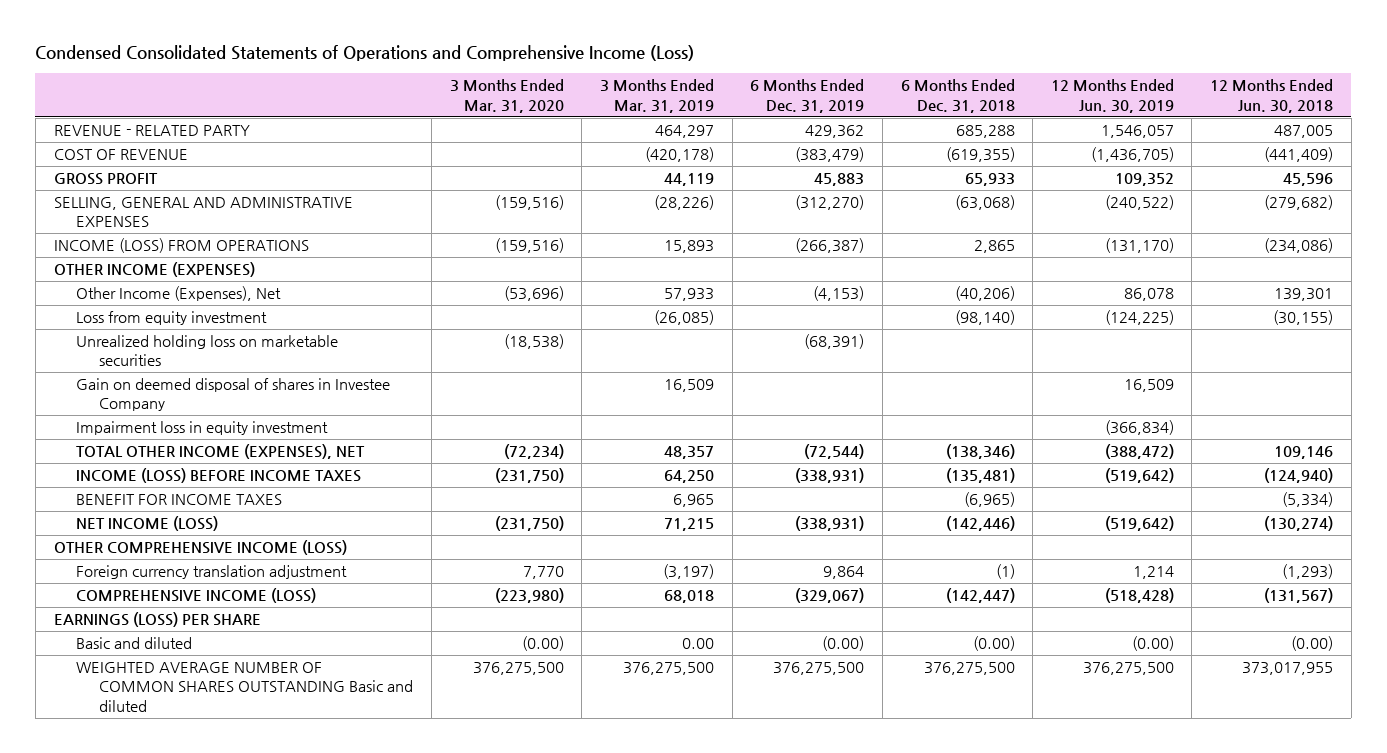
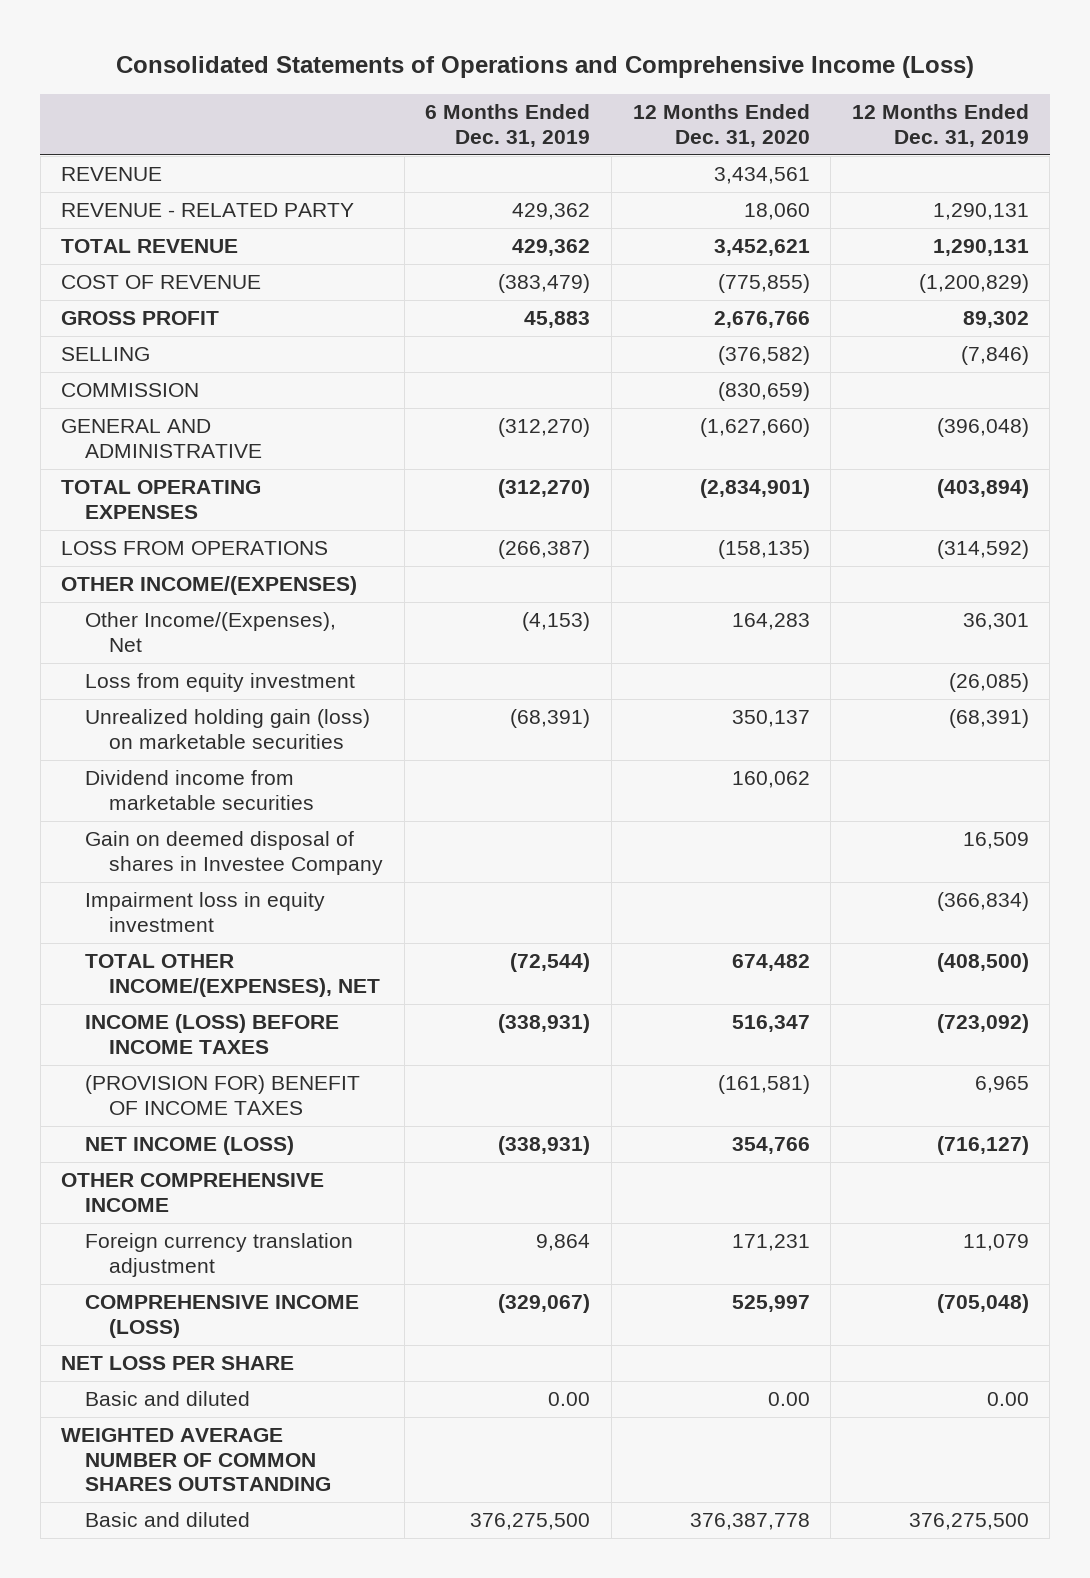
- Condensed Consolidated Statements of Operations and Comprehensive Income (Loss)
+ Consolidated Statements of Operations and Comprehensive Income (Loss)
- | 3 Months Ended Mar. 31, 2020 | 3 Months Ended Mar. 31, 2019 | 6 Months Ended Dec. 31, 2019 | 6 Months Ended Dec. 31, 2018 | 12 Months Ended Jun. 30, 2019 | 12 Months Ended Jun. 30, 2018
+ | 6 Months Ended Dec. 31, 2019 | 12 Months Ended Dec. 31, 2020 | 12 Months Ended Dec. 31, 2019
+ REVENUE | | 3,434,561 |
+ TOTAL REVENUE | 429,362 | 3,452,621 | 1,290,131
- SELLING, GENERAL AND ADMINISTRATIVE EXPENSES | (159,516) | (28,226) | (312,270) | (63,068) | (240,522) | (279,682)
- INCOME (LOSS) FROM OPERATIONS | (159,516) | 15,893 | (266,387) | 2,865 | (131,170) | (234,086)
- OTHER INCOME (EXPENSES)
- Other Income (Expenses), Net | (53,696) | 57,933 | (4,153) | (40,206) | 86,078 | 139,301
+ SELLING | | (376,582) | (7,846)
+ COMMISSION | | (830,659) |
+ GENERAL AND ADMINISTRATIVE | (312,270) | (1,627,660) | (396,048)
+ TOTAL OPERATING EXPENSES | (312,270) | (2,834,901) | (403,894)
+ LOSS FROM OPERATIONS | (266,387) | (158,135) | (314,592)
+ OTHER INCOME/(EXPENSES)
+ Other Income/(Expenses), Net | (4,153) | 164,283 | 36,301
- Unrealized holding loss on marketable securities | (18,538) | | (68,391) | | |
+ Unrealized holding gain (loss) on marketable securities | (68,391) | 350,137 | (68,391)
+ Dividend income from marketable securities | | 160,062 |
- TOTAL OTHER INCOME (EXPENSES), NET | (72,234) | 48,357 | (72,544) | (138,346) | (388,472) | 109,146
+ TOTAL OTHER INCOME/(EXPENSES), NET | (72,544) | 674,482 | (408,500)
- BENEFIT FOR INCOME TAXES | | 6,965 | | (6,965) | | (5,334)
+ (PROVISION FOR) BENEFIT OF INCOME TAXES | | (161,581) | 6,965
- OTHER COMPREHENSIVE INCOME (LOSS)
+ OTHER COMPREHENSIVE INCOME
- EARNINGS (LOSS) PER SHARE
- Basic and diluted | (0.00) | 0.00 | (0.00) | (0.00) | (0.00) | (0.00)
- WEIGHTED AVERAGE NUMBER OF COMMON SHARES OUTSTANDING Basic and diluted | 376,275,500 | 376,275,500 | 376,275,500 | 376,275,500 | 376,275,500 | 373,017,955
+ NET LOSS PER SHARE
+ Basic and diluted | 0.00 | 0.00 | 0.00
+ WEIGHTED AVERAGE NUMBER OF COMMON SHARES OUTSTANDING
+ Basic and diluted | 376,275,500 | 376,387,778 | 376,275,500

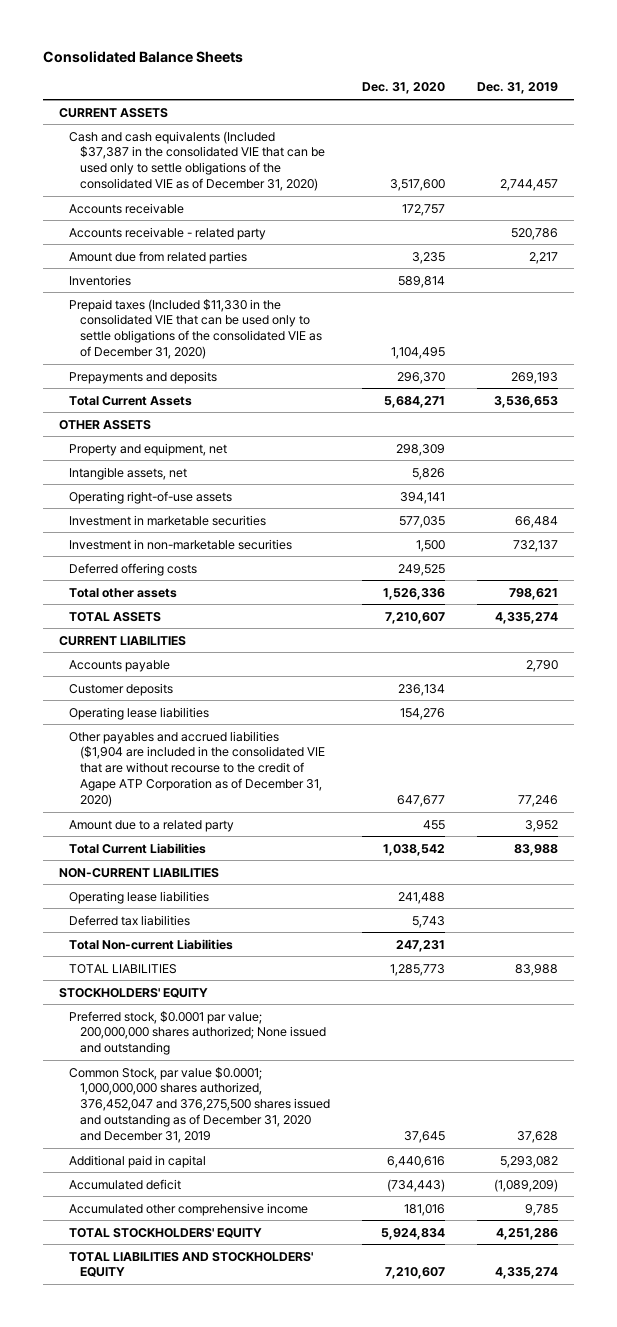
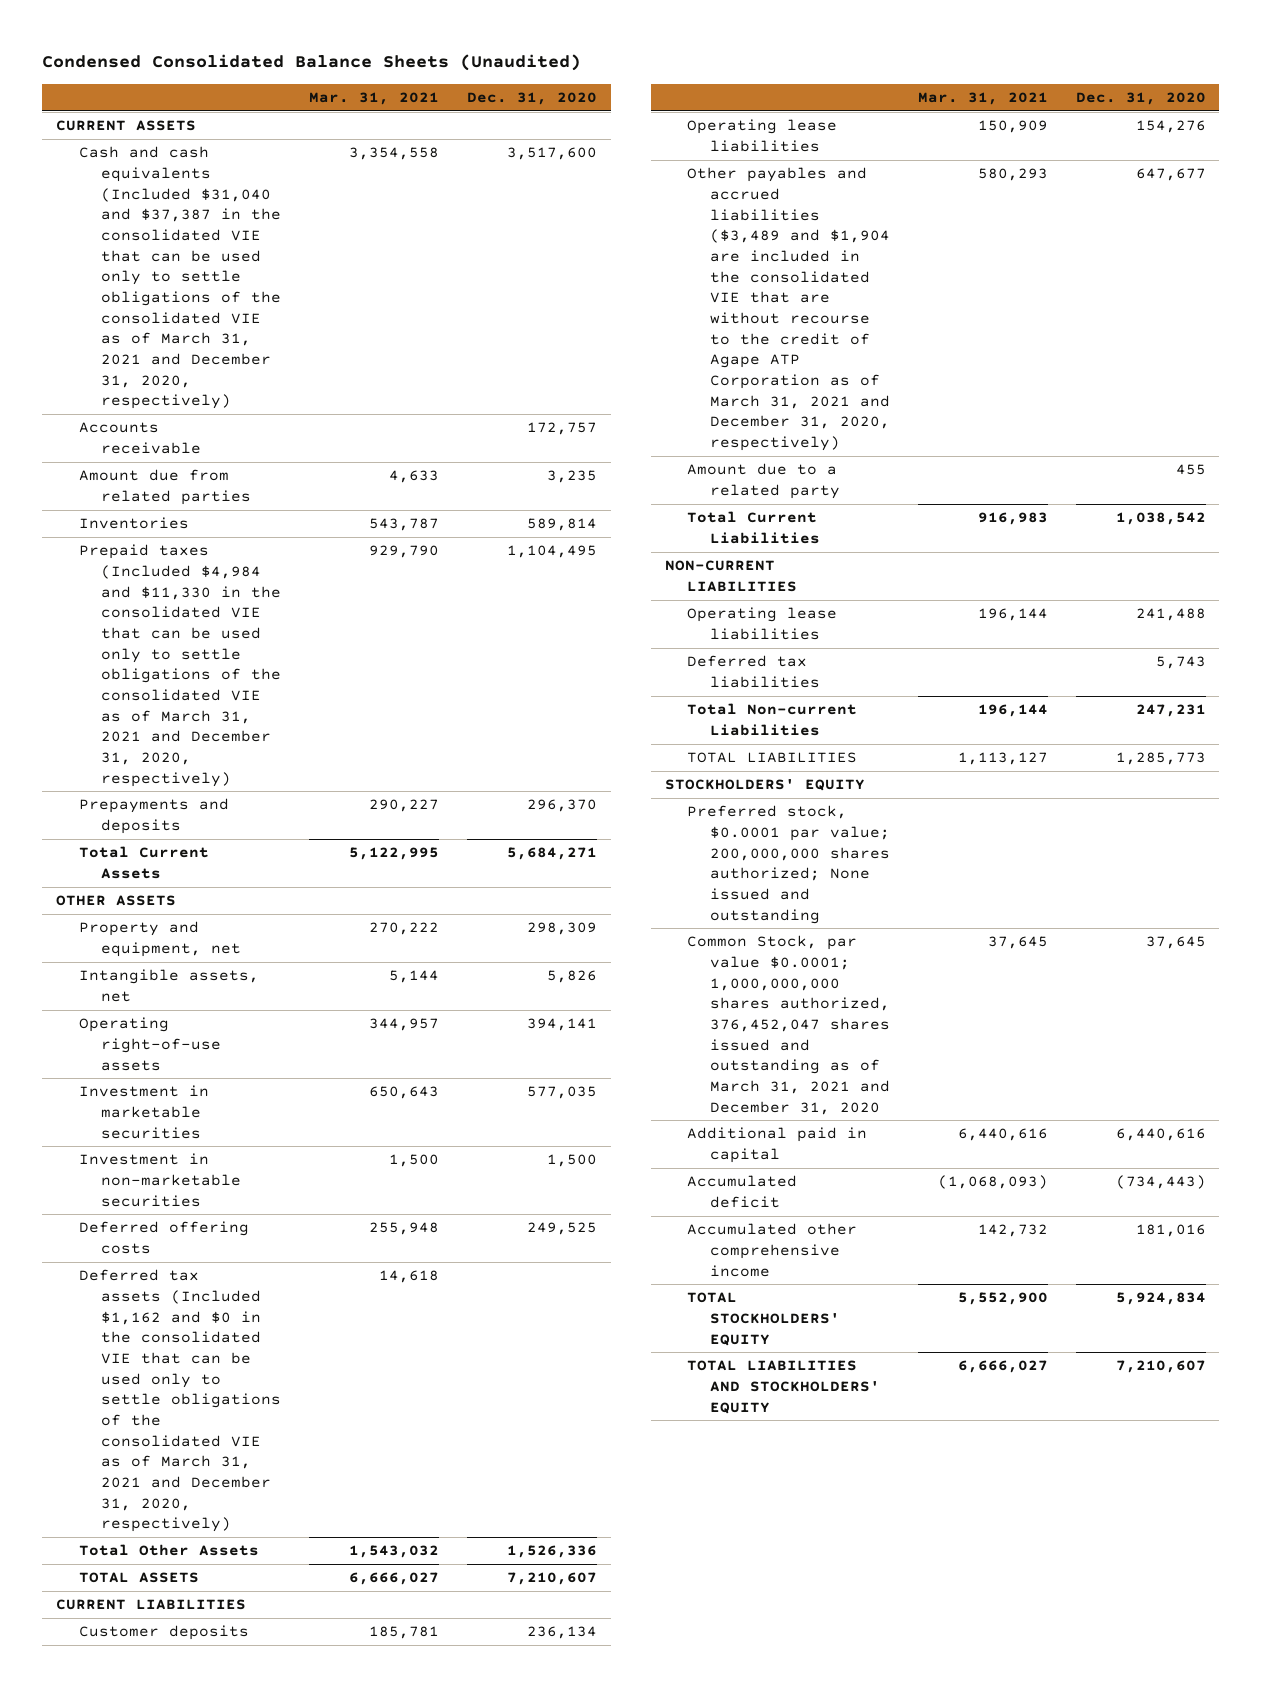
- Consolidated Balance Sheets
+ Condensed Consolidated Balance Sheets (Unaudited)
- | Dec. 31, 2020 | Dec. 31, 2019
+ | Mar. 31, 2021 | Dec. 31, 2020
- Cash and cash equivalents (Included $37,387 in the consolidated VIE that can be used only to settle obligations of the consolidated VIE as of December 31, 2020) | 3,517,600 | 2,744,457
+ Cash and cash equivalents (Included $31,040 and $37,387 in the consolidated VIE that can be used only to settle obligations of the consolidated VIE as of March 31, 2021 and December 31, 2020, respectively) | 3,354,558 | 3,517,600
- Accounts receivable - related party | | 520,786
- Prepaid taxes (Included $11,330 in the consolidated VIE that can be used only to settle obligations of the consolidated VIE as of December 31, 2020) | 1,104,495 |
+ Prepaid taxes (Included $4,984 and $11,330 in the consolidated VIE that can be used only to settle obligations of the consolidated VIE as of March 31, 2021 and December 31, 2020, respectively) | 929,790 | 1,104,495
- Total other assets | 1,526,336 | 798,621
+ Deferred tax assets (Included $1,162 and $0 in the consolidated VIE that can be used only to settle obligations of the consolidated VIE as of March 31, 2021 and December 31, 2020, respectively) | 14,618 |
+ Total Other Assets | 1,543,032 | 1,526,336
- Accounts payable | | 2,790
- Other payables and accrued liabilities ($1,904 are included in the consolidated VIE that are without recourse to the credit of Agape ATP Corporation as of December 31, 2020) | 647,677 | 77,246
+ Other payables and accrued liabilities ($3,489 and $1,904 are included in the consolidated VIE that are without recourse to the credit of Agape ATP Corporation as of March 31, 2021 and December 31, 2020, respectively) | 580,293 | 647,677
- Common Stock, par value $0.0001; 1,000,000,000 shares authorized, 376,452,047 and 376,275,500 shares issued and outstanding as of December 31, 2020 and December 31, 2019 | 37,645 | 37,628
+ Common Stock, par value $0.0001; 1,000,000,000 shares authorized, 376,452,047 shares issued and outstanding as of March 31, 2021 and December 31, 2020 | 37,645 | 37,645

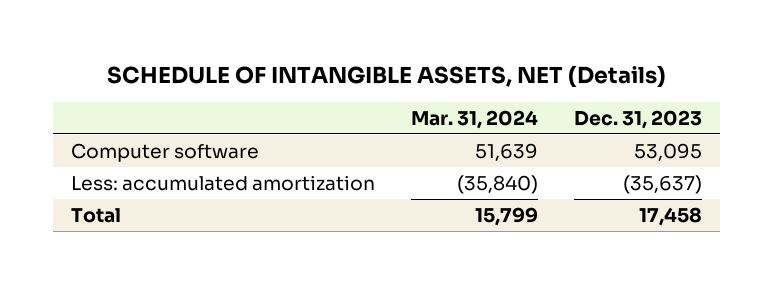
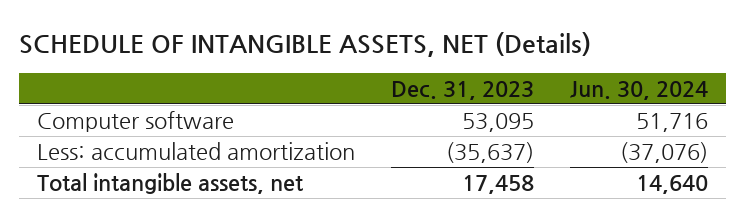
- | Mar. 31, 2024 | Dec. 31, 2023
+ | Dec. 31, 2023 | Jun. 30, 2024
- Total | 15,799 | 17,458
+ Total intangible assets, net | 17,458 | 14,640

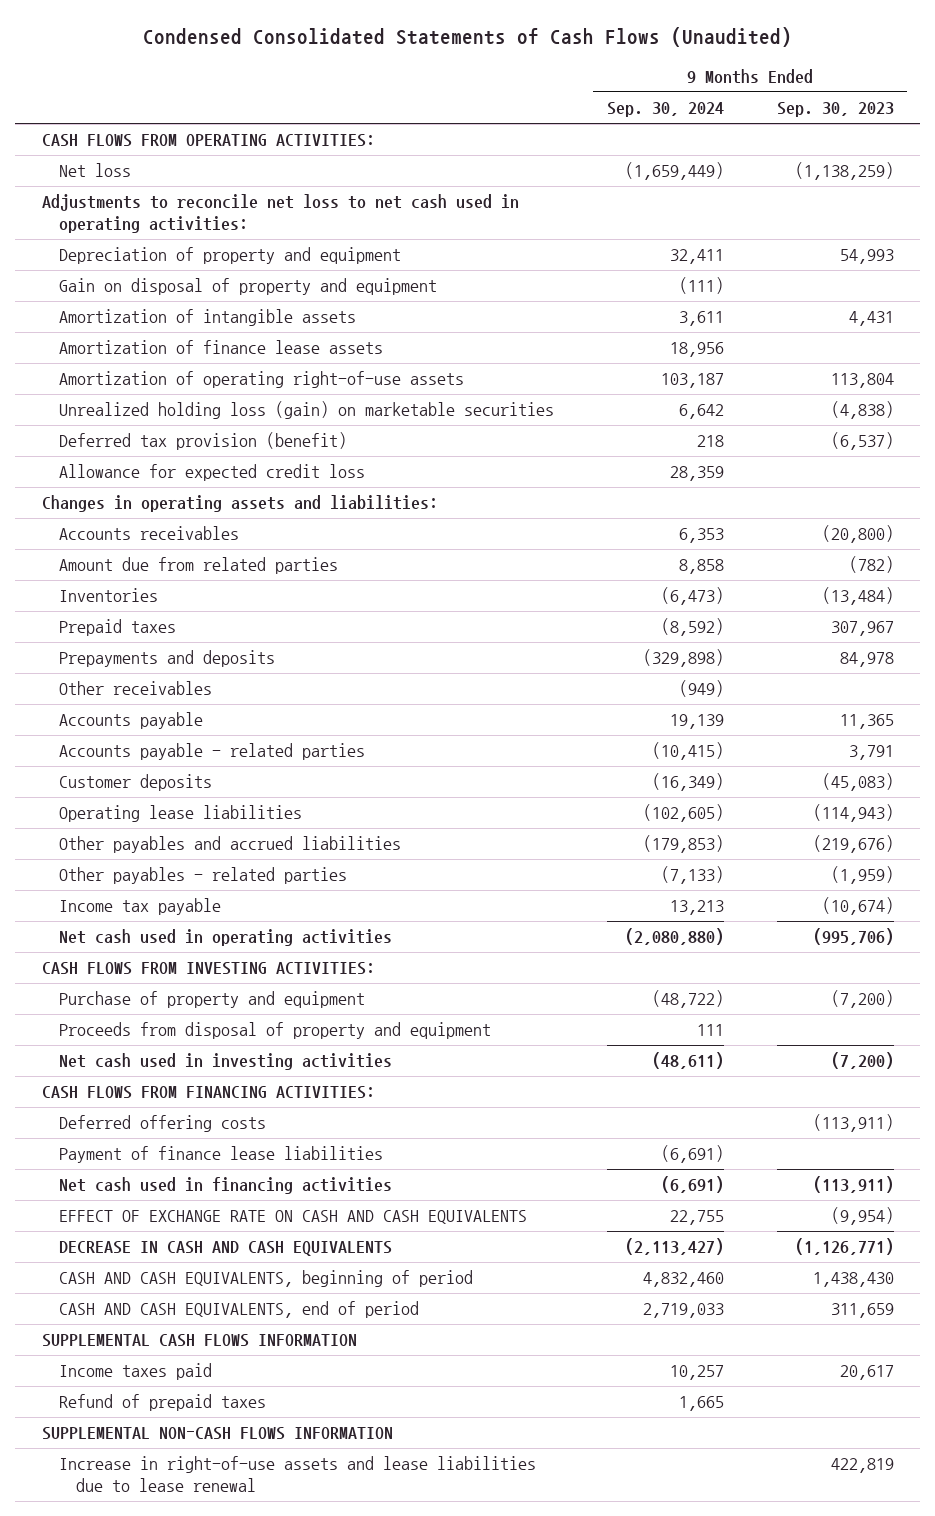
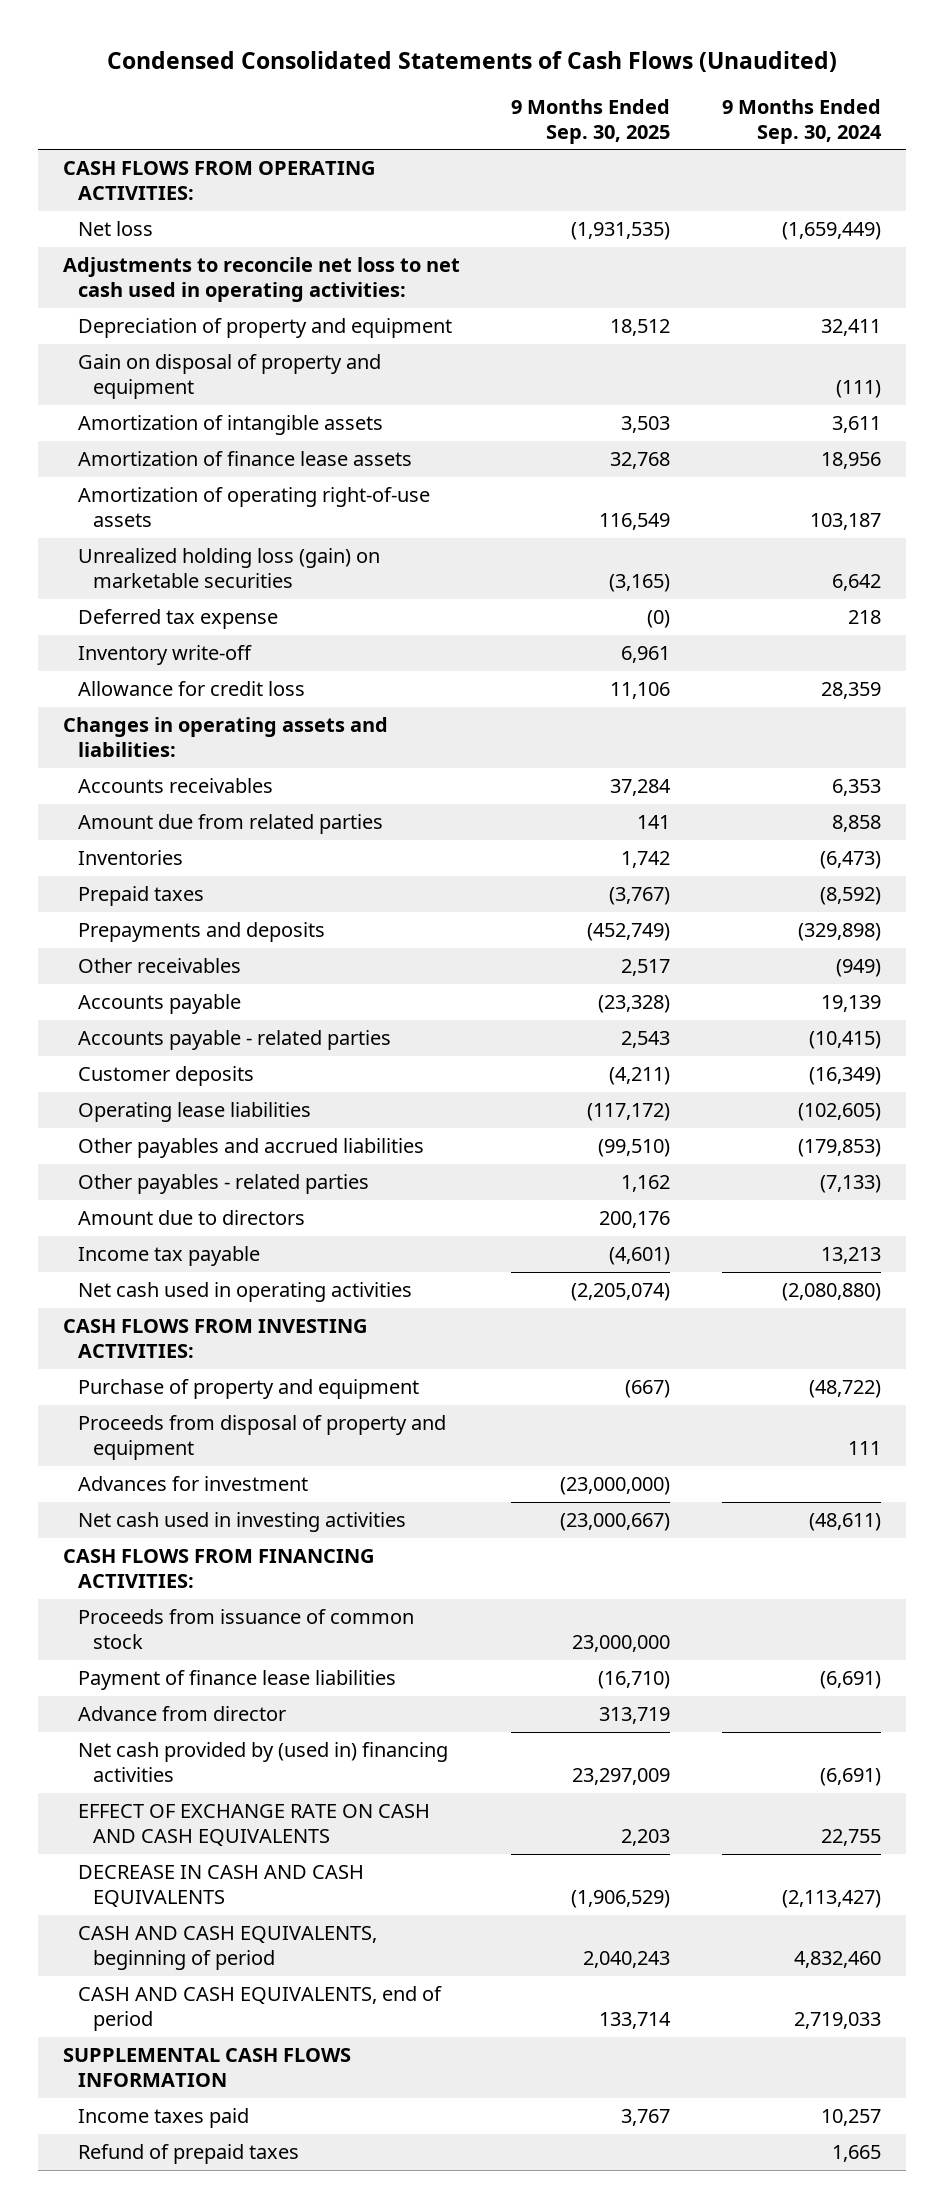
- | 9 Months Ended Sep. 30, 2024 | 9 Months Ended Sep. 30, 2023
+ | 9 Months Ended Sep. 30, 2025 | 9 Months Ended Sep. 30, 2024
- Deferred tax provision (benefit) | 218 | (6,537)
- Allowance for expected credit loss | 28,359 |
+ Deferred tax expense | (0) | 218
+ Inventory write-off | 6,961 |
+ Allowance for credit loss | 11,106 | 28,359
+ Amount due to directors | 200,176 |
+ Advances for investment | (23,000,000) |
- Deferred offering costs | | (113,911)
+ Proceeds from issuance of common stock | 23,000,000 |
- Net cash used in financing activities | (6,691) | (113,911)
+ Advance from director | 313,719 |
+ Net cash provided by (used in) financing activities | 23,297,009 | (6,691)
- SUPPLEMENTAL NON-CASH FLOWS INFORMATION
- Increase in right-of-use assets and lease liabilities due to lease renewal | | 422,819

